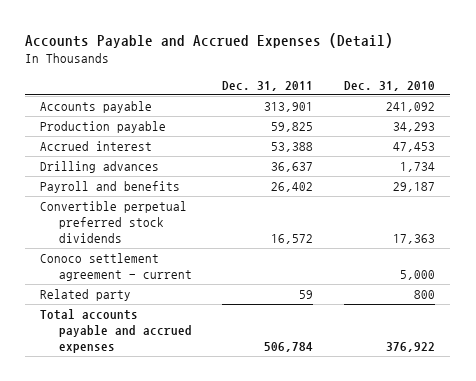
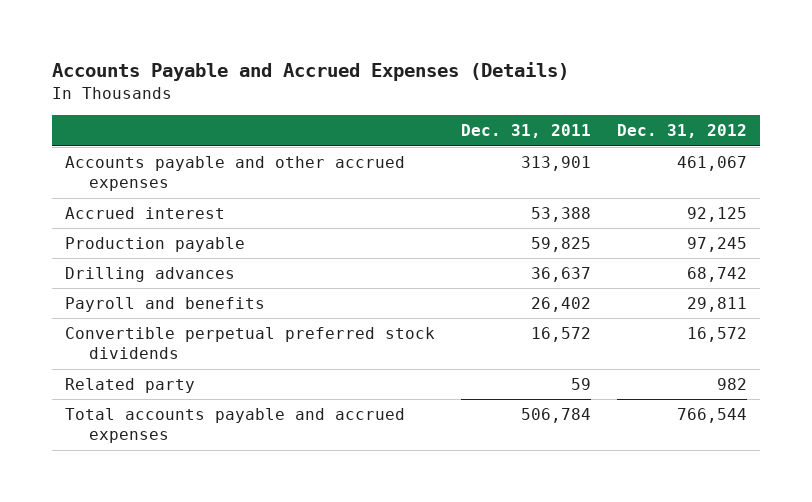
- Accounts Payable and Accrued Expenses (Detail)
+ Accounts Payable and Accrued Expenses (Details)
- | Dec. 31, 2011 | Dec. 31, 2010
+ | Dec. 31, 2011 | Dec. 31, 2012
- Accounts payable | 313,901 | 241,092
+ Accounts payable and other accrued expenses | 313,901 | 461,067
moved down: Production payable | 59,825 | 97,245
- Conoco settlement agreement - current | | 5,000

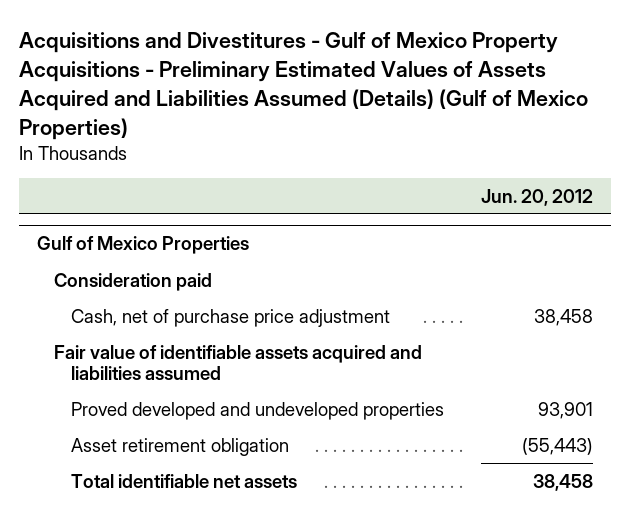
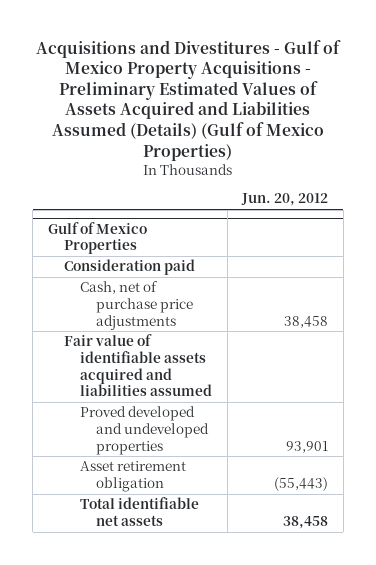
@ Gulf of Mexico Properties
- Cash, net of purchase price adjustment | 38,458
+ Cash, net of purchase price adjustments | 38,458

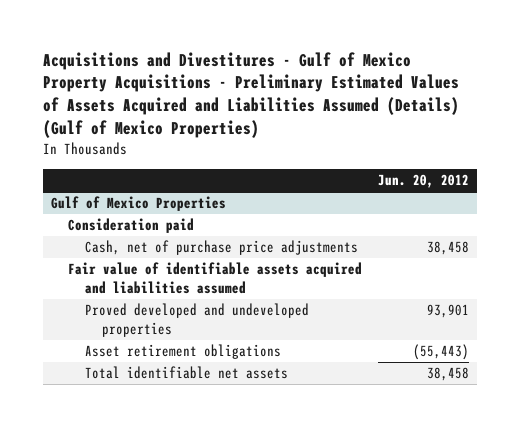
@ Gulf of Mexico Properties
- Asset retirement obligation | (55,443)
+ Asset retirement obligations | (55,443)

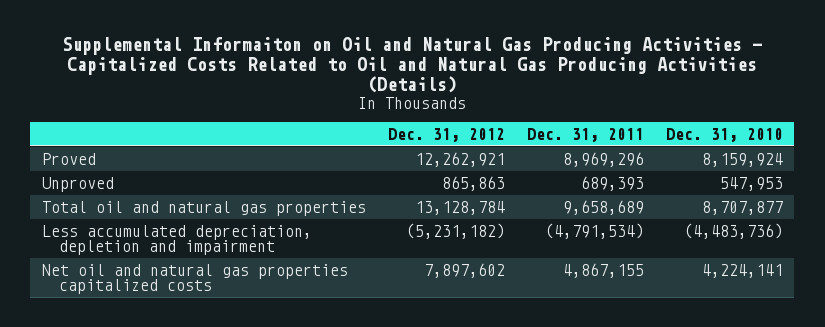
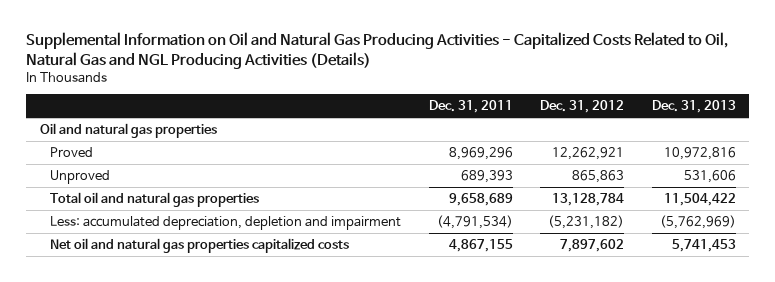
- Supplemental Informaiton on Oil and Natural Gas Producing Activities - Capitalized Costs Related to Oil and Natural Gas Producing Activities (Details)
+ Supplemental Information on Oil and Natural Gas Producing Activities - Capitalized Costs Related to Oil, Natural Gas and NGL Producing Activities (Details)
- | Dec. 31, 2012 | Dec. 31, 2011 | Dec. 31, 2010
+ | Dec. 31, 2011 | Dec. 31, 2012 | Dec. 31, 2013
+ Oil and natural gas properties
- Less accumulated depreciation, depletion and impairment | (5,231,182) | (4,791,534) | (4,483,736)
+ Less: accumulated depreciation, depletion and impairment | (4,791,534) | (5,231,182) | (5,762,969)

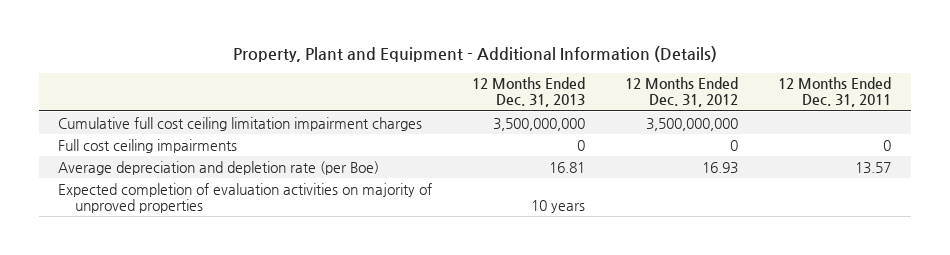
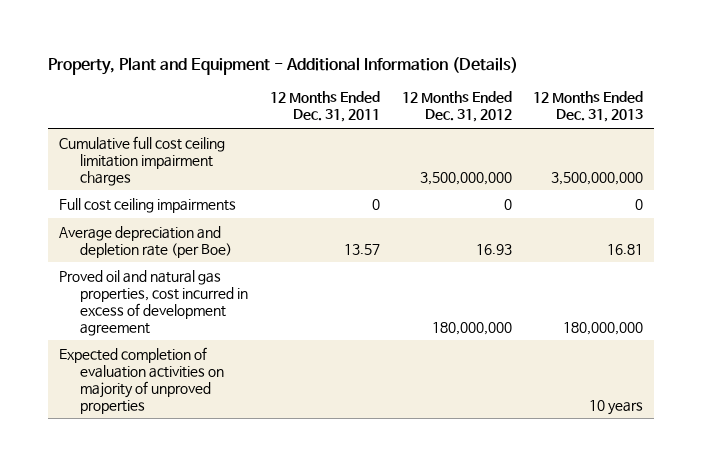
- | 12 Months Ended Dec. 31, 2013 | 12 Months Ended Dec. 31, 2012 | 12 Months Ended Dec. 31, 2011
+ | 12 Months Ended Dec. 31, 2011 | 12 Months Ended Dec. 31, 2012 | 12 Months Ended Dec. 31, 2013
+ Proved oil and natural gas properties, cost incurred in excess of development agreement | | 180,000,000 | 180,000,000

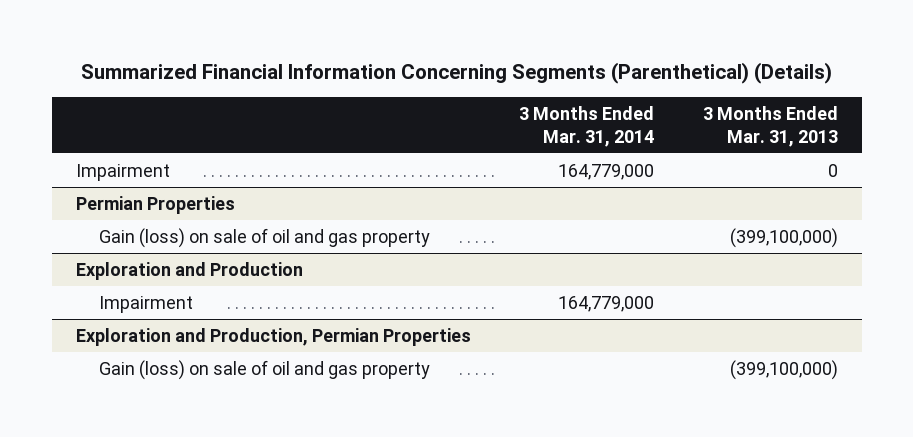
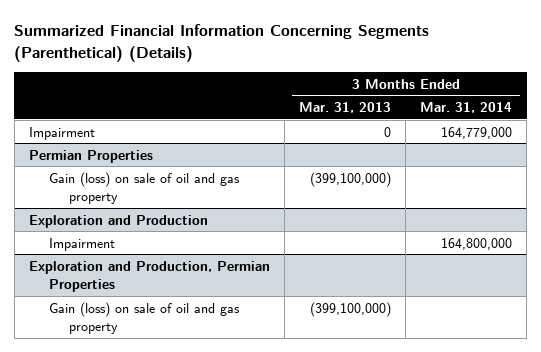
- | 3 Months Ended Mar. 31, 2014 | 3 Months Ended Mar. 31, 2013
+ | 3 Months Ended Mar. 31, 2013 | 3 Months Ended Mar. 31, 2014
@ Exploration and Production
- Impairment | 164,779,000 |
+ Impairment | | 164,800,000

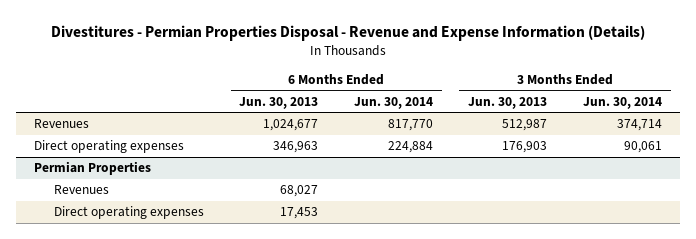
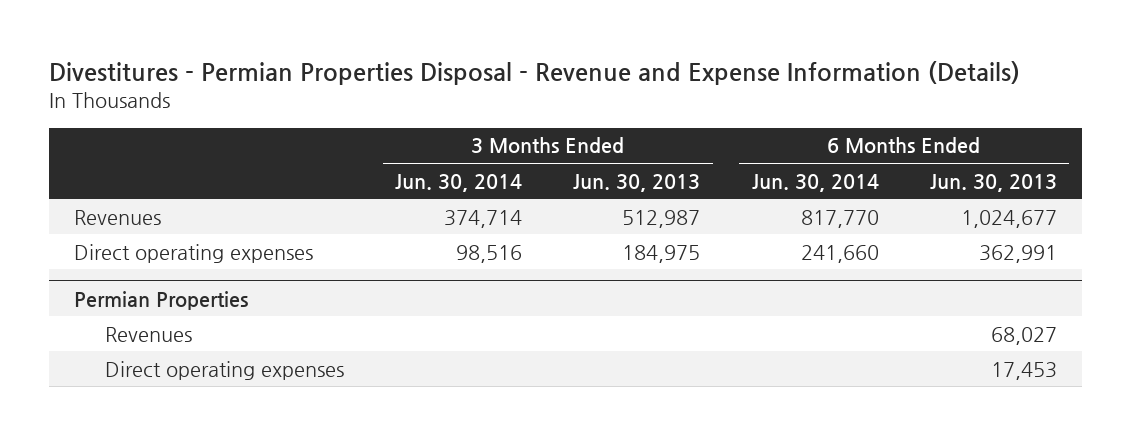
- | 6 Months Ended Jun. 30, 2013 | 6 Months Ended Jun. 30, 2014 | 3 Months Ended Jun. 30, 2013 | 3 Months Ended Jun. 30, 2014
+ | 3 Months Ended Jun. 30, 2014 | 3 Months Ended Jun. 30, 2013 | 6 Months Ended Jun. 30, 2014 | 6 Months Ended Jun. 30, 2013
- Direct operating expenses | 346,963 | 224,884 | 176,903 | 90,061
+ Direct operating expenses | 98,516 | 184,975 | 241,660 | 362,991

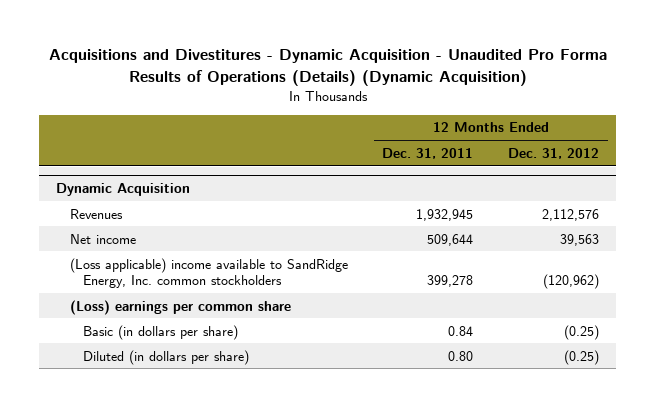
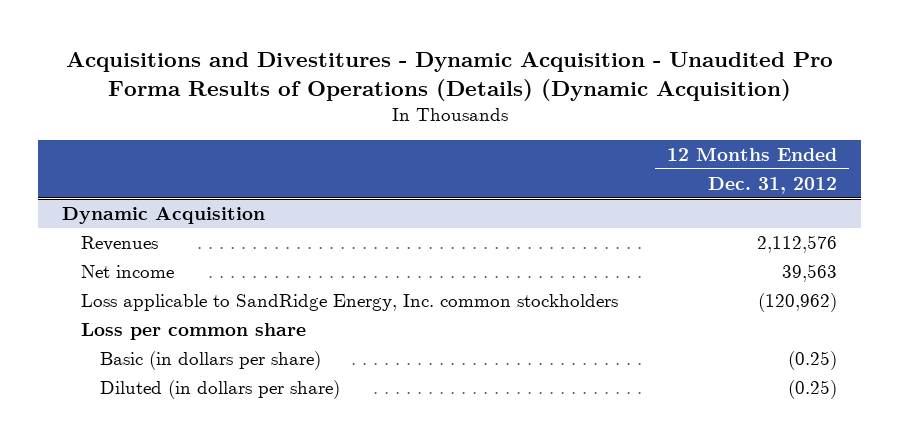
- | 12 Months Ended Dec. 31, 2011 | 12 Months Ended Dec. 31, 2012
+ | 12 Months Ended Dec. 31, 2012
@ Dynamic Acquisition
- (Loss applicable) income available to SandRidge Energy, Inc. common stockholders | 399,278 | (120,962)
- (Loss) earnings per common share
+ Loss applicable to SandRidge Energy, Inc. common stockholders | (120,962)
+ Loss per common share

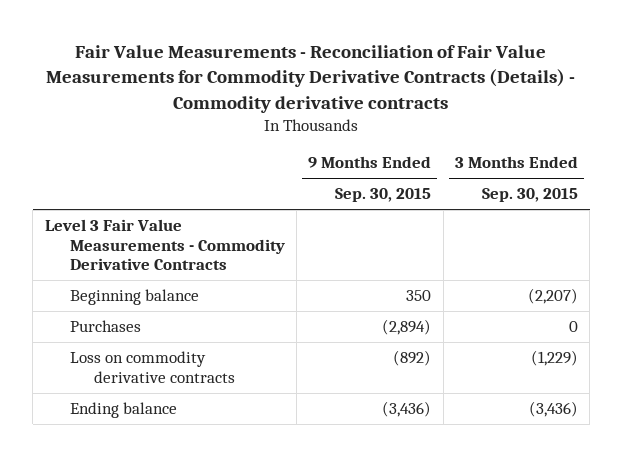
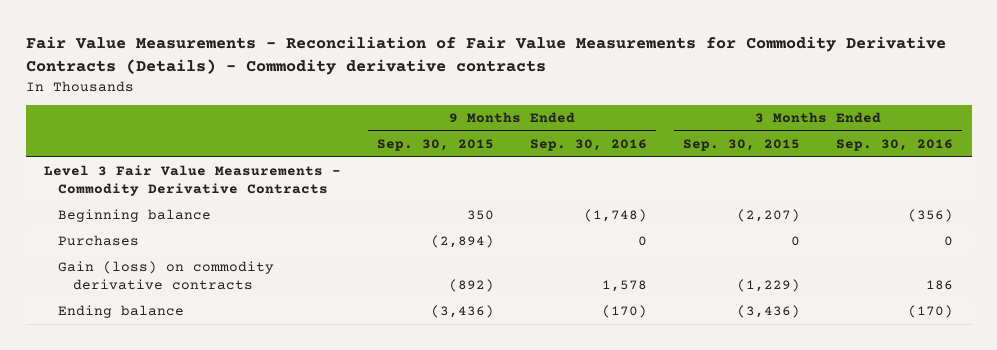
- | 9 Months Ended Sep. 30, 2015 | 3 Months Ended Sep. 30, 2015
+ | 9 Months Ended Sep. 30, 2015 | 9 Months Ended Sep. 30, 2016 | 3 Months Ended Sep. 30, 2015 | 3 Months Ended Sep. 30, 2016
- Loss on commodity derivative contracts | (892) | (1,229)
+ Gain (loss) on commodity derivative contracts | (892) | 1,578 | (1,229) | 186

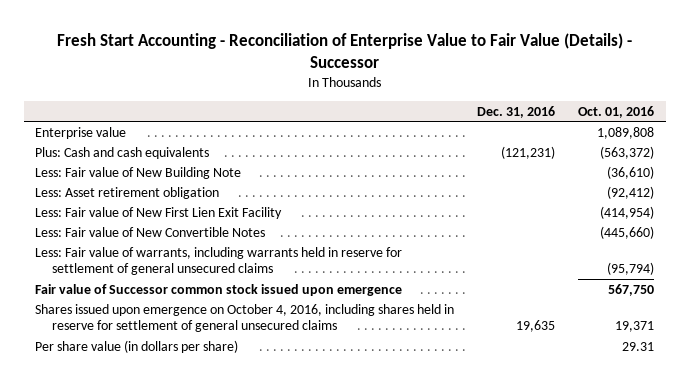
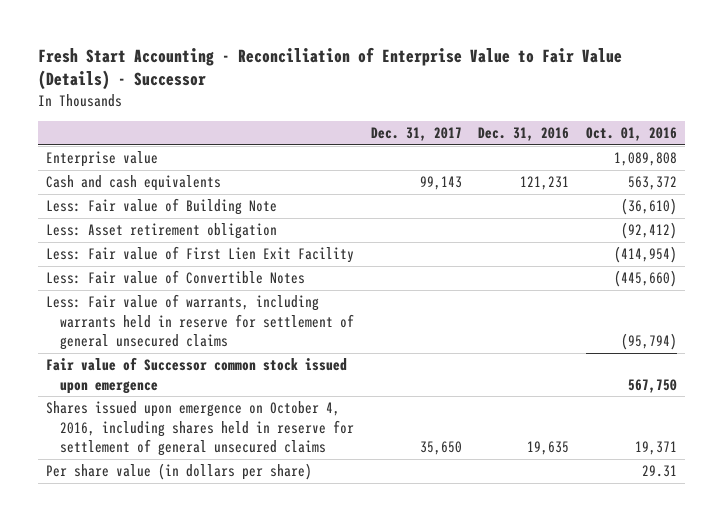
- | Dec. 31, 2016 | Oct. 01, 2016
+ | Dec. 31, 2017 | Dec. 31, 2016 | Oct. 01, 2016
- Plus: Cash and cash equivalents | (121,231) | (563,372)
- Less: Fair value of New Building Note | | (36,610)
+ Cash and cash equivalents | 99,143 | 121,231 | 563,372
+ Less: Fair value of Building Note | | | (36,610)
- Less: Fair value of New First Lien Exit Facility | | (414,954)
- Less: Fair value of New Convertible Notes | | (445,660)
+ Less: Fair value of First Lien Exit Facility | | | (414,954)
+ Less: Fair value of Convertible Notes | | | (445,660)

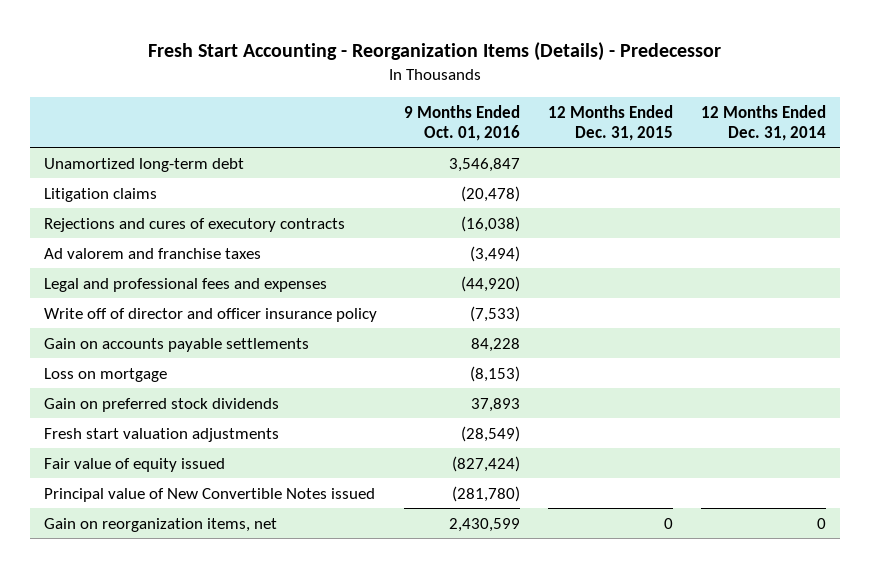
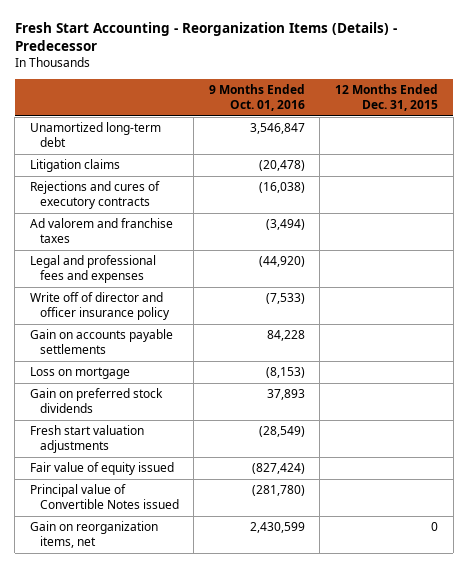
- | 9 Months Ended Oct. 01, 2016 | 12 Months Ended Dec. 31, 2015 | 12 Months Ended Dec. 31, 2014
+ | 9 Months Ended Oct. 01, 2016 | 12 Months Ended Dec. 31, 2015
- Principal value of New Convertible Notes issued | (281,780) | |
+ Principal value of Convertible Notes issued | (281,780) |

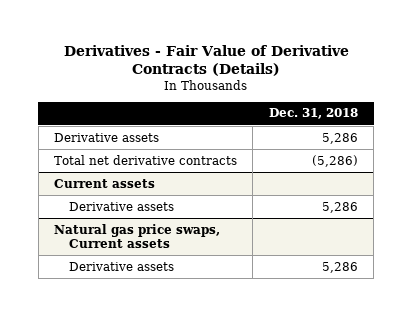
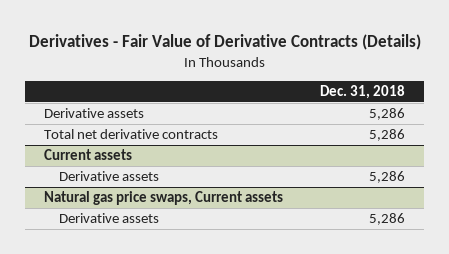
- Total net derivative contracts | (5,286)
+ Total net derivative contracts | 5,286

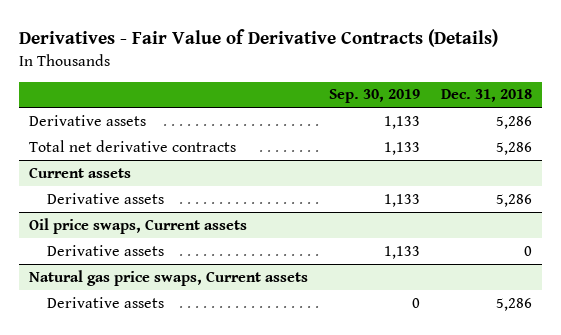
- | Dec. 31, 2018
+ | Sep. 30, 2019 | Dec. 31, 2018
+ Oil price swaps, Current assets
+ Derivative assets | 1,133 | 0

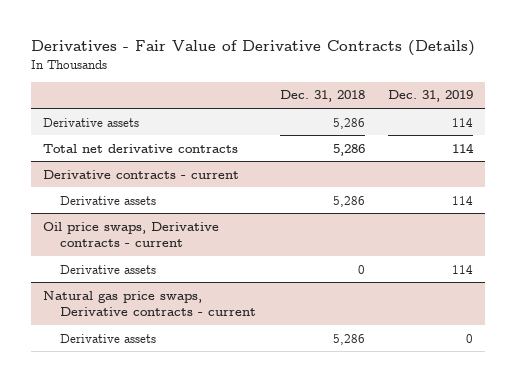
- | Sep. 30, 2019 | Dec. 31, 2018
+ | Dec. 31, 2018 | Dec. 31, 2019
- Current assets
+ Derivative contracts - current
- Oil price swaps, Current assets
+ Oil price swaps, Derivative contracts - current
- Natural gas price swaps, Current assets
+ Natural gas price swaps, Derivative contracts - current

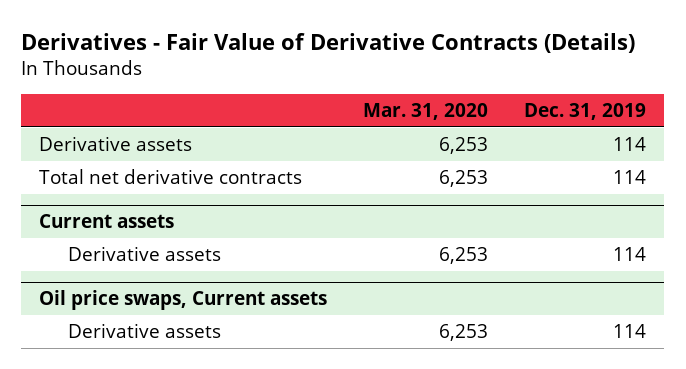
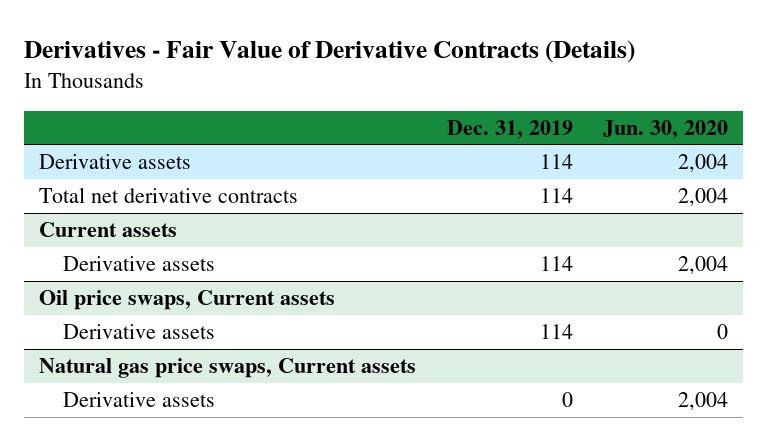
- | Mar. 31, 2020 | Dec. 31, 2019
+ | Dec. 31, 2019 | Jun. 30, 2020
+ Natural gas price swaps, Current assets
+ Derivative assets | 0 | 2,004

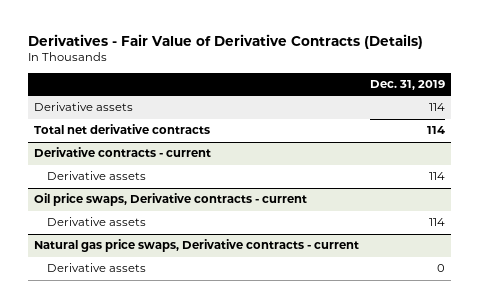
- | Dec. 31, 2019 | Jun. 30, 2020
+ | Dec. 31, 2019
- Current assets
+ Derivative contracts - current
- Oil price swaps, Current assets
+ Oil price swaps, Derivative contracts - current
- Natural gas price swaps, Current assets
+ Natural gas price swaps, Derivative contracts - current

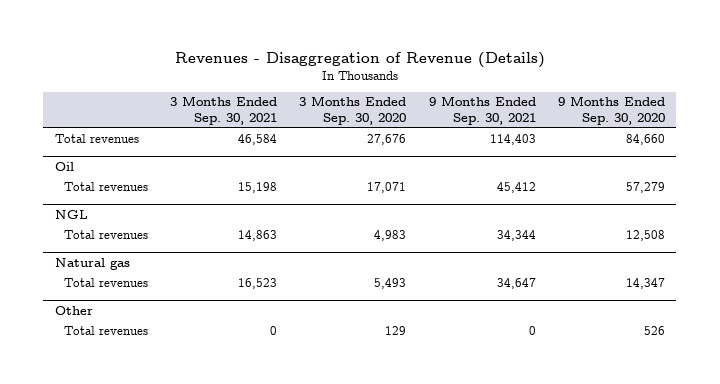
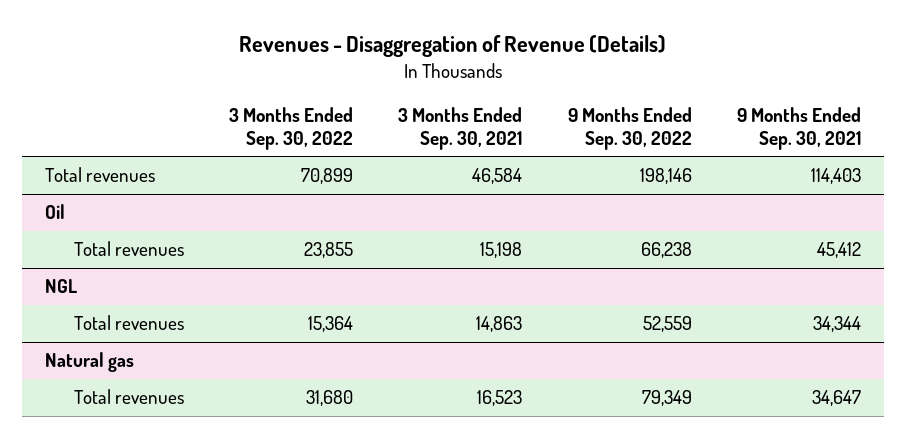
- | 3 Months Ended Sep. 30, 2021 | 3 Months Ended Sep. 30, 2020 | 9 Months Ended Sep. 30, 2021 | 9 Months Ended Sep. 30, 2020
+ | 3 Months Ended Sep. 30, 2022 | 3 Months Ended Sep. 30, 2021 | 9 Months Ended Sep. 30, 2022 | 9 Months Ended Sep. 30, 2021
- Other
- Total revenues | 0 | 129 | 0 | 526

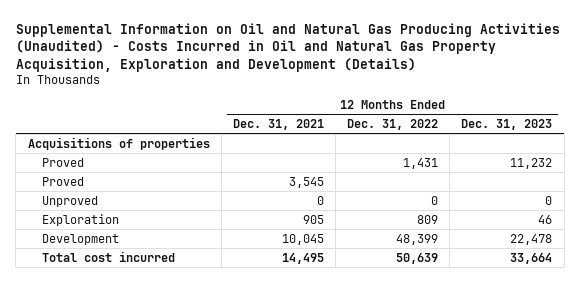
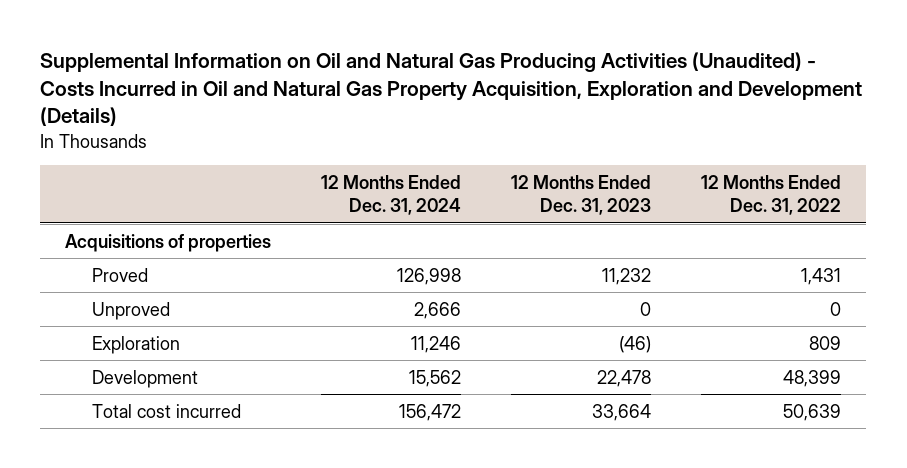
- | 12 Months Ended Dec. 31, 2021 | 12 Months Ended Dec. 31, 2022 | 12 Months Ended Dec. 31, 2023
+ | 12 Months Ended Dec. 31, 2024 | 12 Months Ended Dec. 31, 2023 | 12 Months Ended Dec. 31, 2022
- Proved | 3,545 | |
- Exploration | 905 | 809 | 46
+ Exploration | 11,246 | (46) | 809

